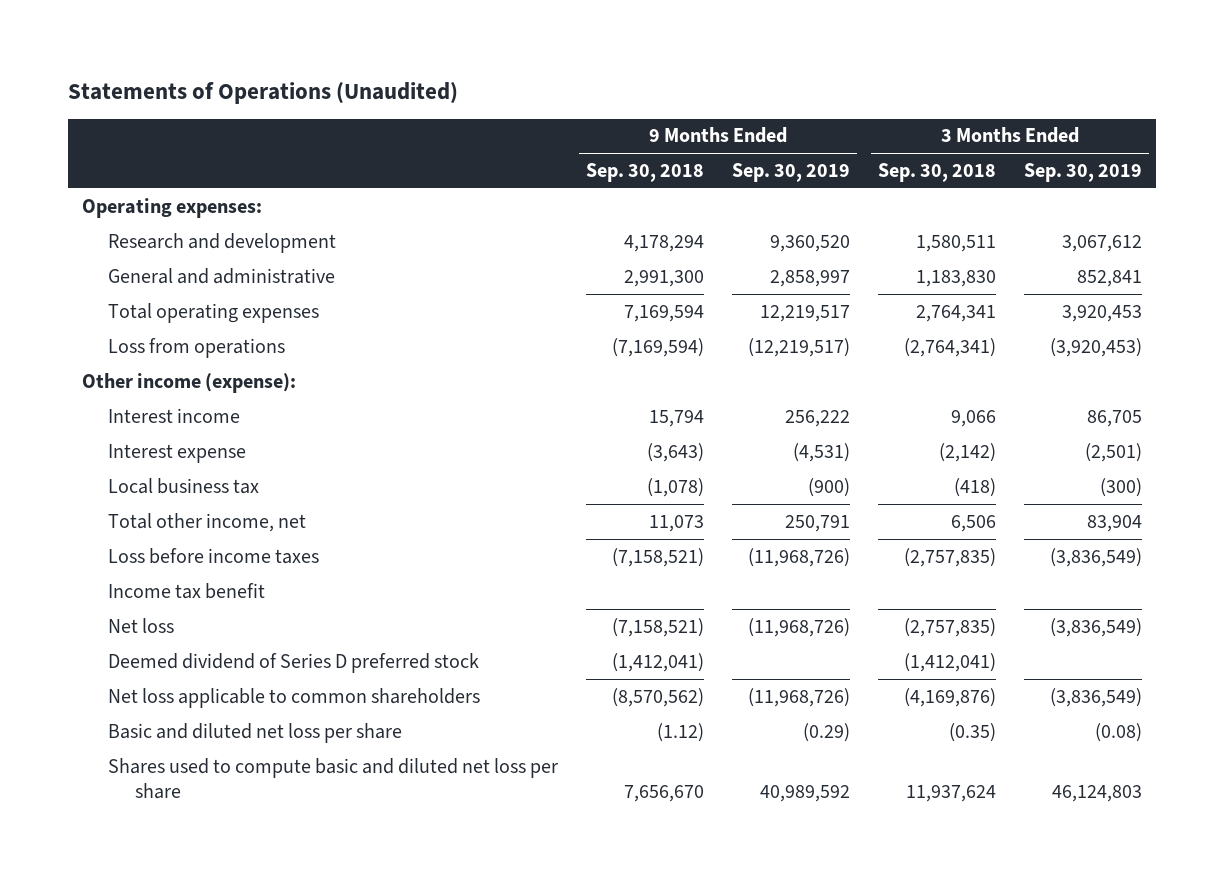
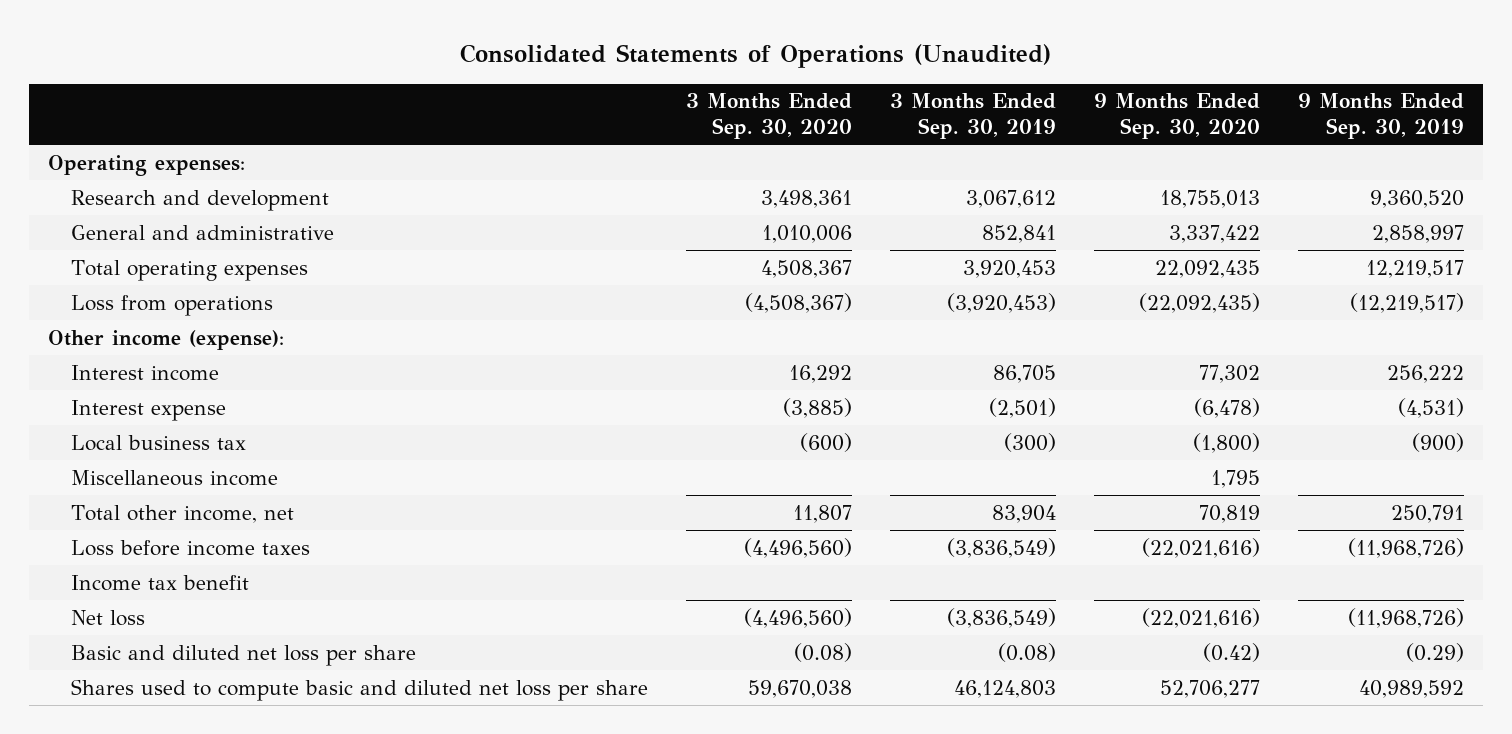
- Statements of Operations (Unaudited)
+ Consolidated Statements of Operations (Unaudited)
- | 9 Months Ended Sep. 30, 2018 | 9 Months Ended Sep. 30, 2019 | 3 Months Ended Sep. 30, 2018 | 3 Months Ended Sep. 30, 2019
+ | 3 Months Ended Sep. 30, 2020 | 3 Months Ended Sep. 30, 2019 | 9 Months Ended Sep. 30, 2020 | 9 Months Ended Sep. 30, 2019
+ Miscellaneous income | | | 1,795 |
- Deemed dividend of Series D preferred stock | (1,412,041) | | (1,412,041) |
- Net loss applicable to common shareholders | (8,570,562) | (11,968,726) | (4,169,876) | (3,836,549)

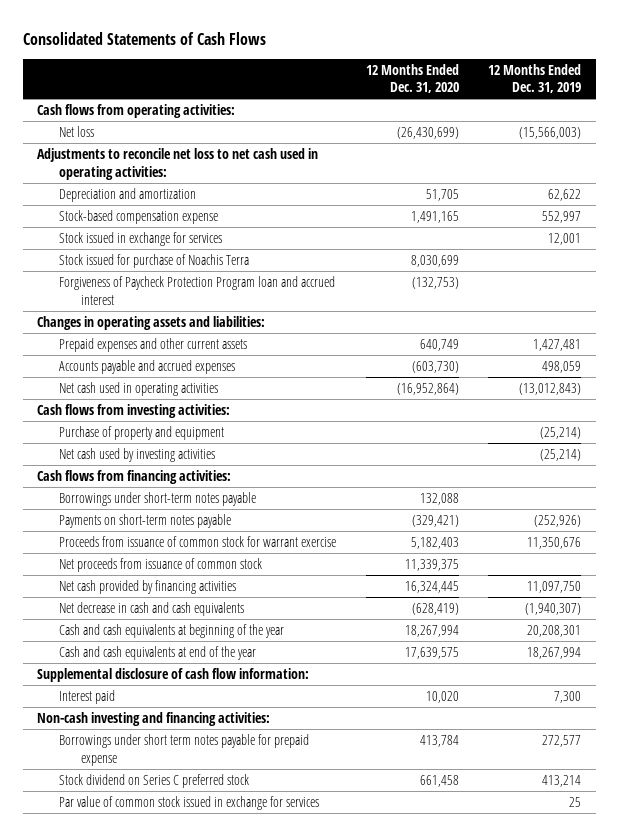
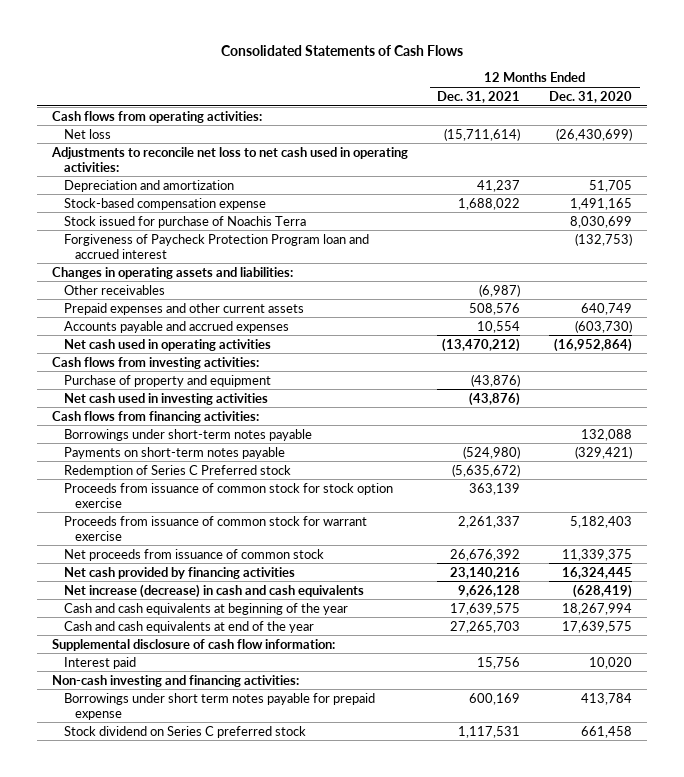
- | 12 Months Ended Dec. 31, 2020 | 12 Months Ended Dec. 31, 2019
+ | 12 Months Ended Dec. 31, 2021 | 12 Months Ended Dec. 31, 2020
- Stock issued in exchange for services | | 12,001
+ Other receivables | (6,987) |
- Net cash used by investing activities | | (25,214)
+ Net cash used in investing activities | (43,876) |
+ Redemption of Series C Preferred stock | (5,635,672) |
+ Proceeds from issuance of common stock for stock option exercise | 363,139 |
- Net decrease in cash and cash equivalents | (628,419) | (1,940,307)
+ Net increase (decrease) in cash and cash equivalents | 9,626,128 | (628,419)
- Par value of common stock issued in exchange for services | | 25

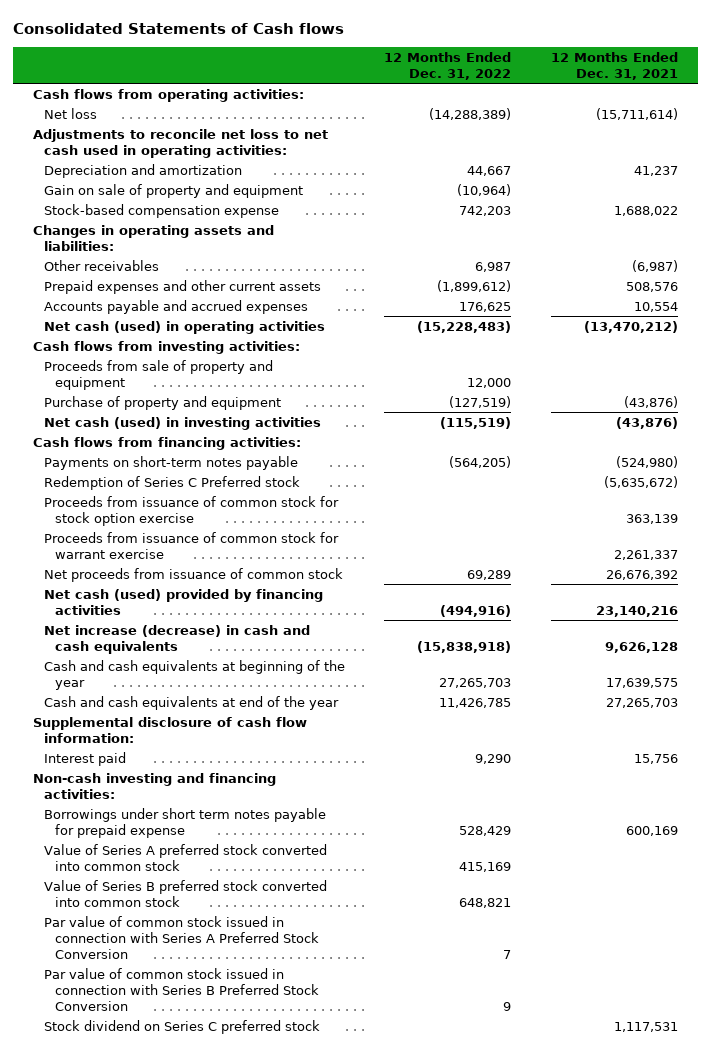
- Consolidated Statements of Cash Flows
+ Consolidated Statements of Cash flows
- | 12 Months Ended Dec. 31, 2021 | 12 Months Ended Dec. 31, 2020
+ | 12 Months Ended Dec. 31, 2022 | 12 Months Ended Dec. 31, 2021
+ Gain on sale of property and equipment | (10,964) |
- Stock issued for purchase of Noachis Terra | | 8,030,699
- Forgiveness of Paycheck Protection Program loan and accrued interest | | (132,753)
- Net cash used in operating activities | (13,470,212) | (16,952,864)
+ Net cash (used) in operating activities | (15,228,483) | (13,470,212)
+ Proceeds from sale of property and equipment | 12,000 |
- Net cash used in investing activities | (43,876) |
+ Net cash (used) in investing activities | (115,519) | (43,876)
- Borrowings under short-term notes payable | | 132,088
- Net cash provided by financing activities | 23,140,216 | 16,324,445
+ Net cash (used) provided by financing activities | (494,916) | 23,140,216
+ Value of Series A preferred stock converted into common stock | 415,169 |
+ Value of Series B preferred stock converted into common stock | 648,821 |
+ Par value of common stock issued in connection with Series A Preferred Stock Conversion | 7 |
+ Par value of common stock issued in connection with Series B Preferred Stock Conversion | 9 |

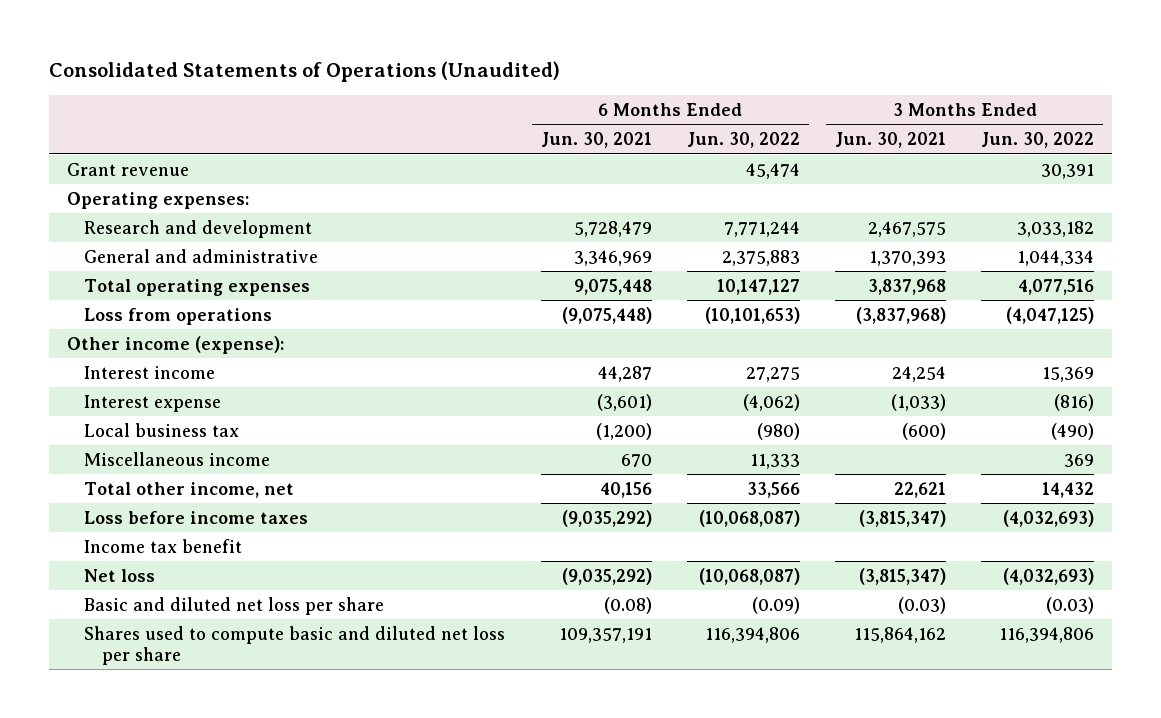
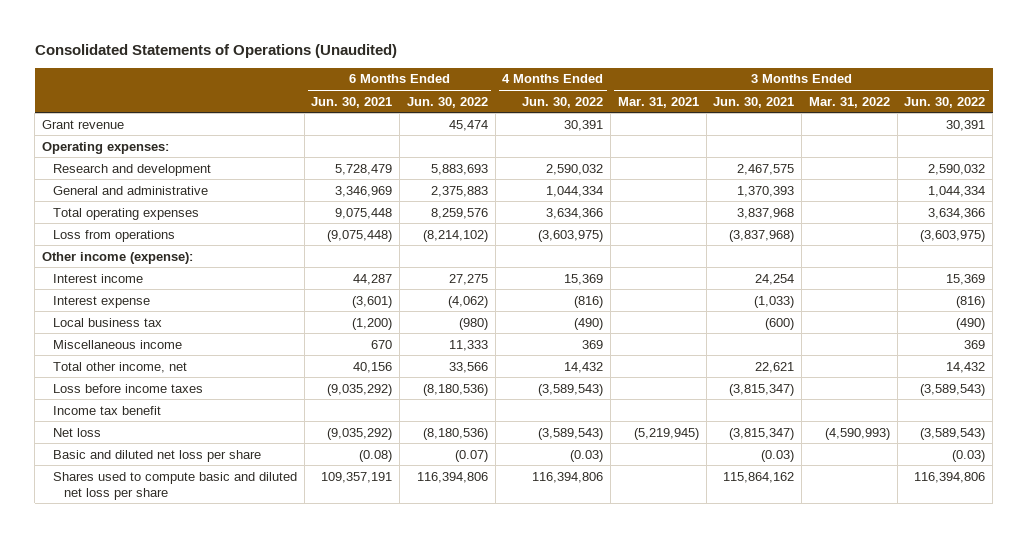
- | 6 Months Ended Jun. 30, 2021 | 6 Months Ended Jun. 30, 2022 | 3 Months Ended Jun. 30, 2021 | 3 Months Ended Jun. 30, 2022
+ | 6 Months Ended Jun. 30, 2021 | 6 Months Ended Jun. 30, 2022 | 4 Months Ended Jun. 30, 2022 | 3 Months Ended Mar. 31, 2021 | 3 Months Ended Jun. 30, 2021 | 3 Months Ended Mar. 31, 2022 | 3 Months Ended Jun. 30, 2022
- Research and development | 5,728,479 | 7,771,244 | 2,467,575 | 3,033,182
+ Research and development | 5,728,479 | 5,883,693 | 2,590,032 | | 2,467,575 | | 2,590,032
- Total operating expenses | 9,075,448 | 10,147,127 | 3,837,968 | 4,077,516
- Loss from operations | (9,075,448) | (10,101,653) | (3,837,968) | (4,047,125)
+ Total operating expenses | 9,075,448 | 8,259,576 | 3,634,366 | | 3,837,968 | | 3,634,366
+ Loss from operations | (9,075,448) | (8,214,102) | (3,603,975) | | (3,837,968) | | (3,603,975)
- Loss before income taxes | (9,035,292) | (10,068,087) | (3,815,347) | (4,032,693)
+ Loss before income taxes | (9,035,292) | (8,180,536) | (3,589,543) | | (3,815,347) | | (3,589,543)
- Net loss | (9,035,292) | (10,068,087) | (3,815,347) | (4,032,693)
- Basic and diluted net loss per share | (0.08) | (0.09) | (0.03) | (0.03)
+ Net loss | (9,035,292) | (8,180,536) | (3,589,543) | (5,219,945) | (3,815,347) | (4,590,993) | (3,589,543)
+ Basic and diluted net loss per share | (0.08) | (0.07) | (0.03) | | (0.03) | | (0.03)

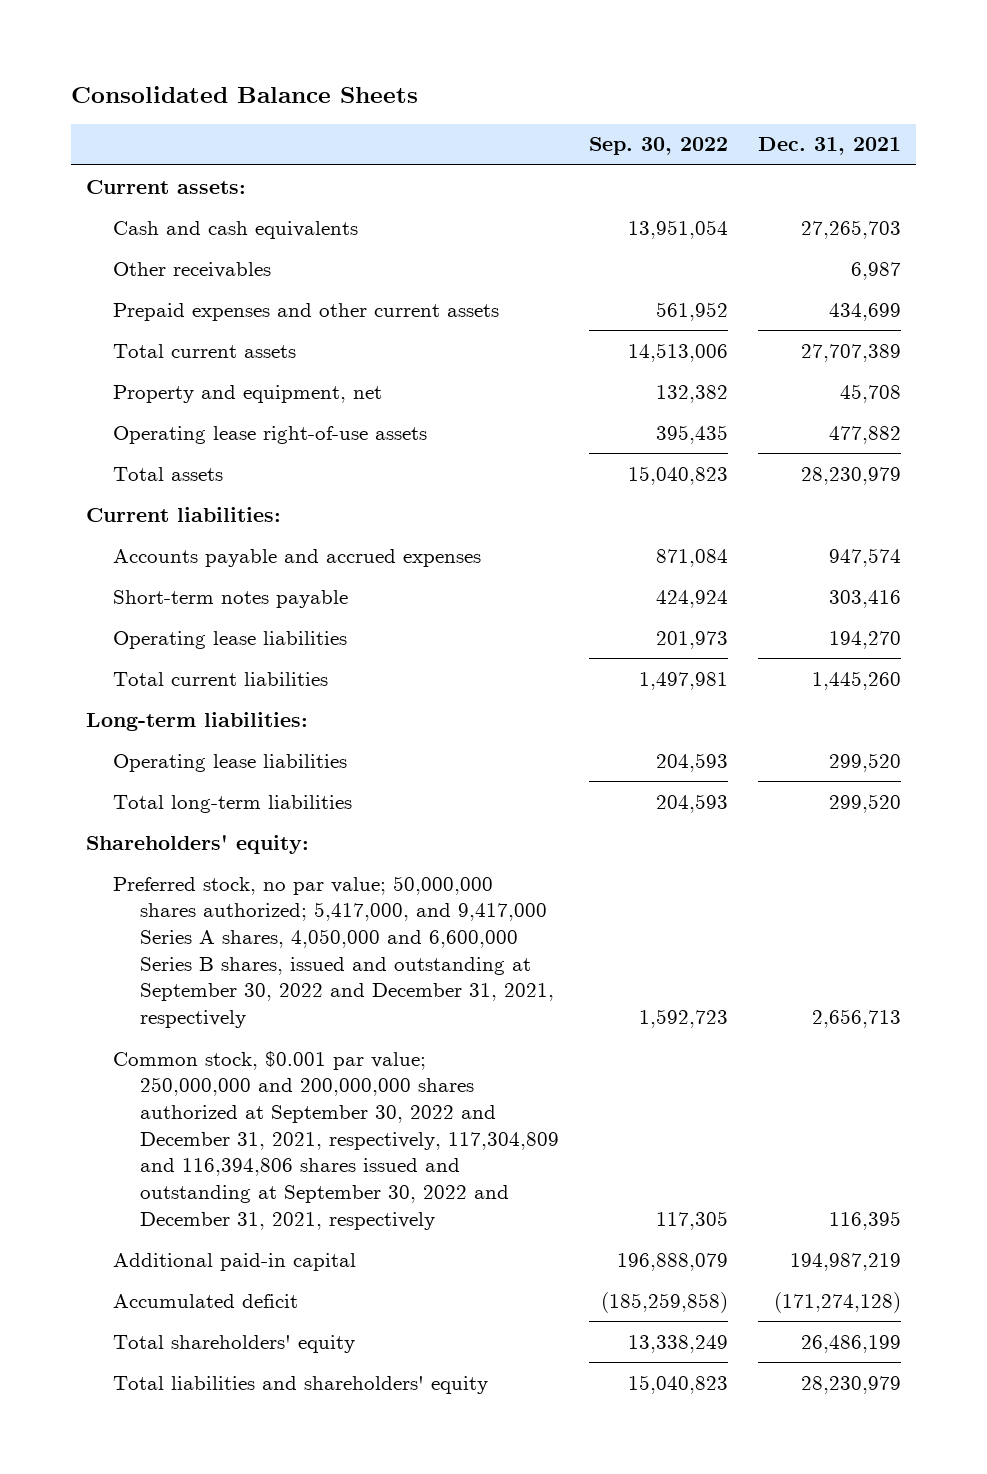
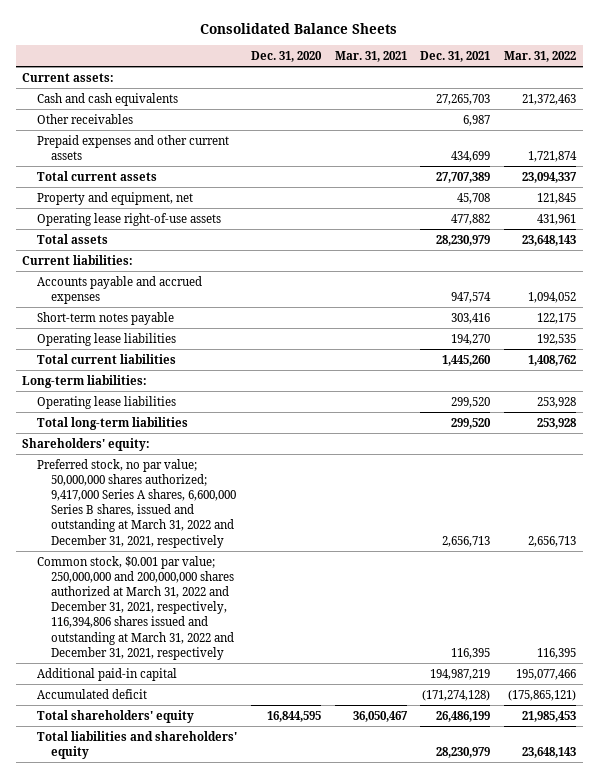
- | Sep. 30, 2022 | Dec. 31, 2021
+ | Dec. 31, 2020 | Mar. 31, 2021 | Dec. 31, 2021 | Mar. 31, 2022
- Preferred stock, no par value; 50,000,000 shares authorized; 5,417,000, and 9,417,000 Series A shares, 4,050,000 and 6,600,000 Series B shares, issued and outstanding at September 30, 2022 and December 31, 2021, respectively | 1,592,723 | 2,656,713
- Common stock, $0.001 par value; 250,000,000 and 200,000,000 shares authorized at September 30, 2022 and December 31, 2021, respectively, 117,304,809 and 116,394,806 shares issued and outstanding at September 30, 2022 and December 31, 2021, respectively | 117,305 | 116,395
+ Preferred stock, no par value; 50,000,000 shares authorized; 9,417,000 Series A shares, 6,600,000 Series B shares, issued and outstanding at March 31, 2022 and December 31, 2021, respectively | | | 2,656,713 | 2,656,713
+ Common stock, $0.001 par value; 250,000,000 and 200,000,000 shares authorized at March 31, 2022 and December 31, 2021, respectively, 116,394,806 shares issued and outstanding at March 31, 2022 and December 31, 2021, respectively | | | 116,395 | 116,395

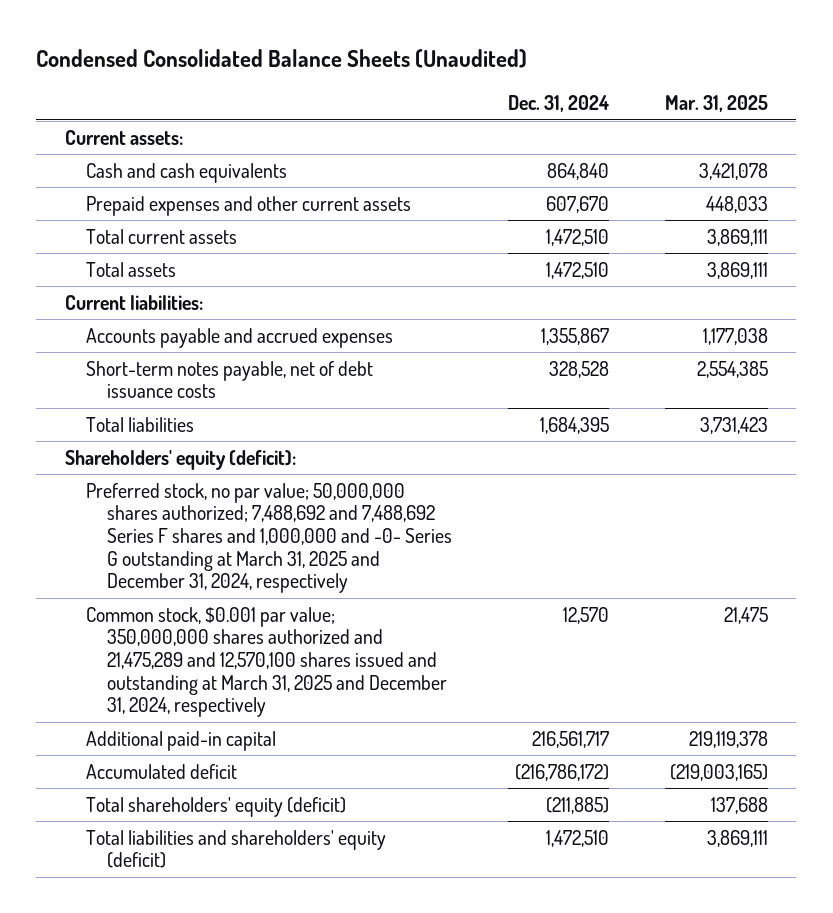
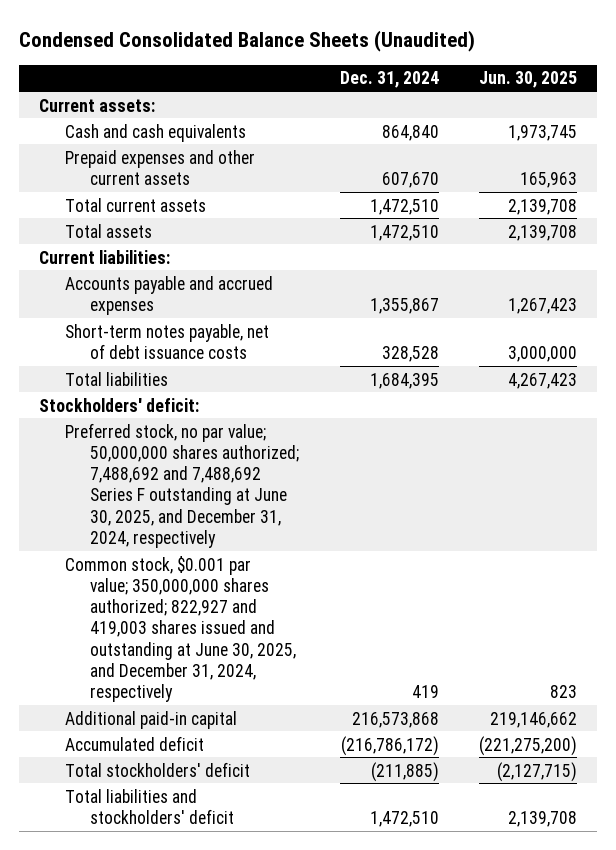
- | Dec. 31, 2024 | Mar. 31, 2025
+ | Dec. 31, 2024 | Jun. 30, 2025
- Shareholders' equity (deficit):
- Preferred stock, no par value; 50,000,000 shares authorized; 7,488,692 and 7,488,692 Series F shares and 1,000,000 and -0- Series G outstanding at March 31, 2025 and December 31, 2024, respectively
- Common stock, $0.001 par value; 350,000,000 shares authorized and 21,475,289 and 12,570,100 shares issued and outstanding at March 31, 2025 and December 31, 2024, respectively | 12,570 | 21,475
- Additional paid-in capital | 216,561,717 | 219,119,378
+ Stockholders' deficit:
+ Preferred stock, no par value; 50,000,000 shares authorized; 7,488,692 and 7,488,692 Series F outstanding at June 30, 2025, and December 31, 2024, respectively
+ Common stock, $0.001 par value; 350,000,000 shares authorized; 822,927 and 419,003 shares issued and outstanding at June 30, 2025, and December 31, 2024, respectively | 419 | 823
+ Additional paid-in capital | 216,573,868 | 219,146,662
- Total shareholders' equity (deficit) | (211,885) | 137,688
- Total liabilities and shareholders' equity (deficit) | 1,472,510 | 3,869,111
+ Total stockholders' deficit | (211,885) | (2,127,715)
+ Total liabilities and stockholders' deficit | 1,472,510 | 2,139,708

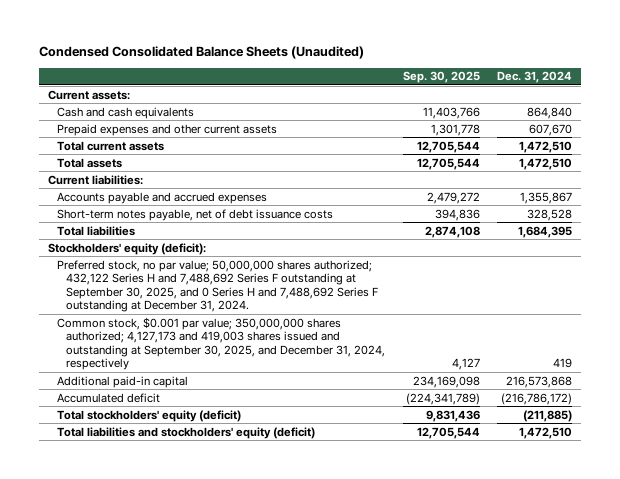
- | Dec. 31, 2024 | Jun. 30, 2025
+ | Sep. 30, 2025 | Dec. 31, 2024
- Stockholders' deficit:
- Preferred stock, no par value; 50,000,000 shares authorized; 7,488,692 and 7,488,692 Series F outstanding at June 30, 2025, and December 31, 2024, respectively
- Common stock, $0.001 par value; 350,000,000 shares authorized; 822,927 and 419,003 shares issued and outstanding at June 30, 2025, and December 31, 2024, respectively | 419 | 823
+ Stockholders' equity (deficit):
+ Preferred stock, no par value; 50,000,000 shares authorized; 432,122 Series H and 7,488,692 Series F outstanding at September 30, 2025, and 0 Series H and 7,488,692 Series F outstanding at December 31, 2024.
+ Common stock, $0.001 par value; 350,000,000 shares authorized; 4,127,173 and 419,003 shares issued and outstanding at September 30, 2025, and December 31, 2024, respectively | 4,127 | 419
- Total stockholders' deficit | (211,885) | (2,127,715)
- Total liabilities and stockholders' deficit | 1,472,510 | 2,139,708
+ Total stockholders' equity (deficit) | 9,831,436 | (211,885)
+ Total liabilities and stockholders' equity (deficit) | 12,705,544 | 1,472,510

